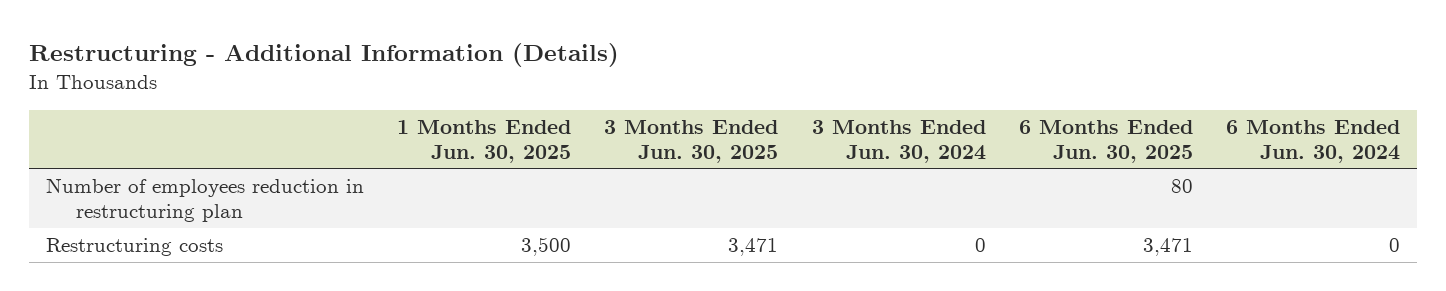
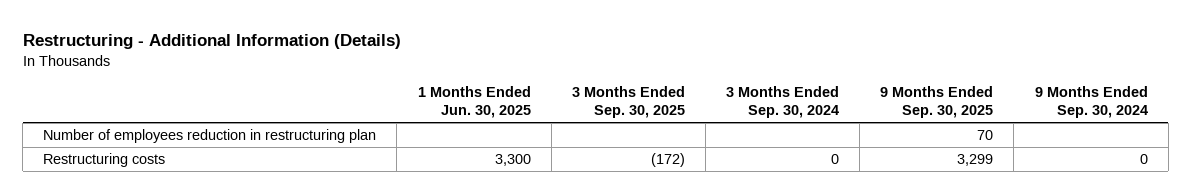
- | 1 Months Ended Jun. 30, 2025 | 3 Months Ended Jun. 30, 2025 | 3 Months Ended Jun. 30, 2024 | 6 Months Ended Jun. 30, 2025 | 6 Months Ended Jun. 30, 2024
+ | 1 Months Ended Jun. 30, 2025 | 3 Months Ended Sep. 30, 2025 | 3 Months Ended Sep. 30, 2024 | 9 Months Ended Sep. 30, 2025 | 9 Months Ended Sep. 30, 2024
- Restructuring costs | 3,500 | 3,471 | 0 | 3,471 | 0
+ Restructuring costs | 3,300 | (172) | 0 | 3,299 | 0

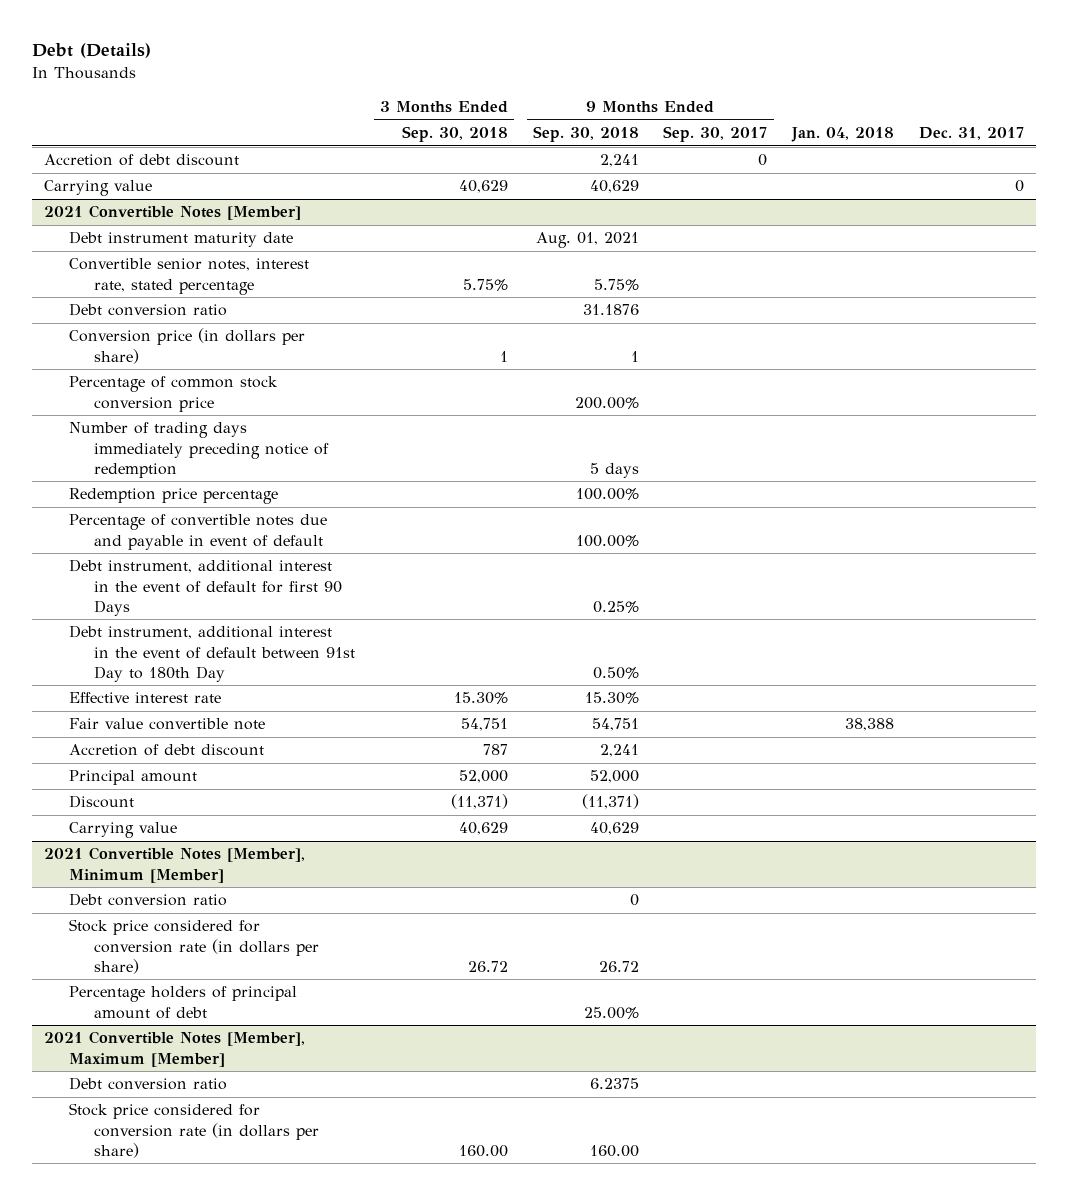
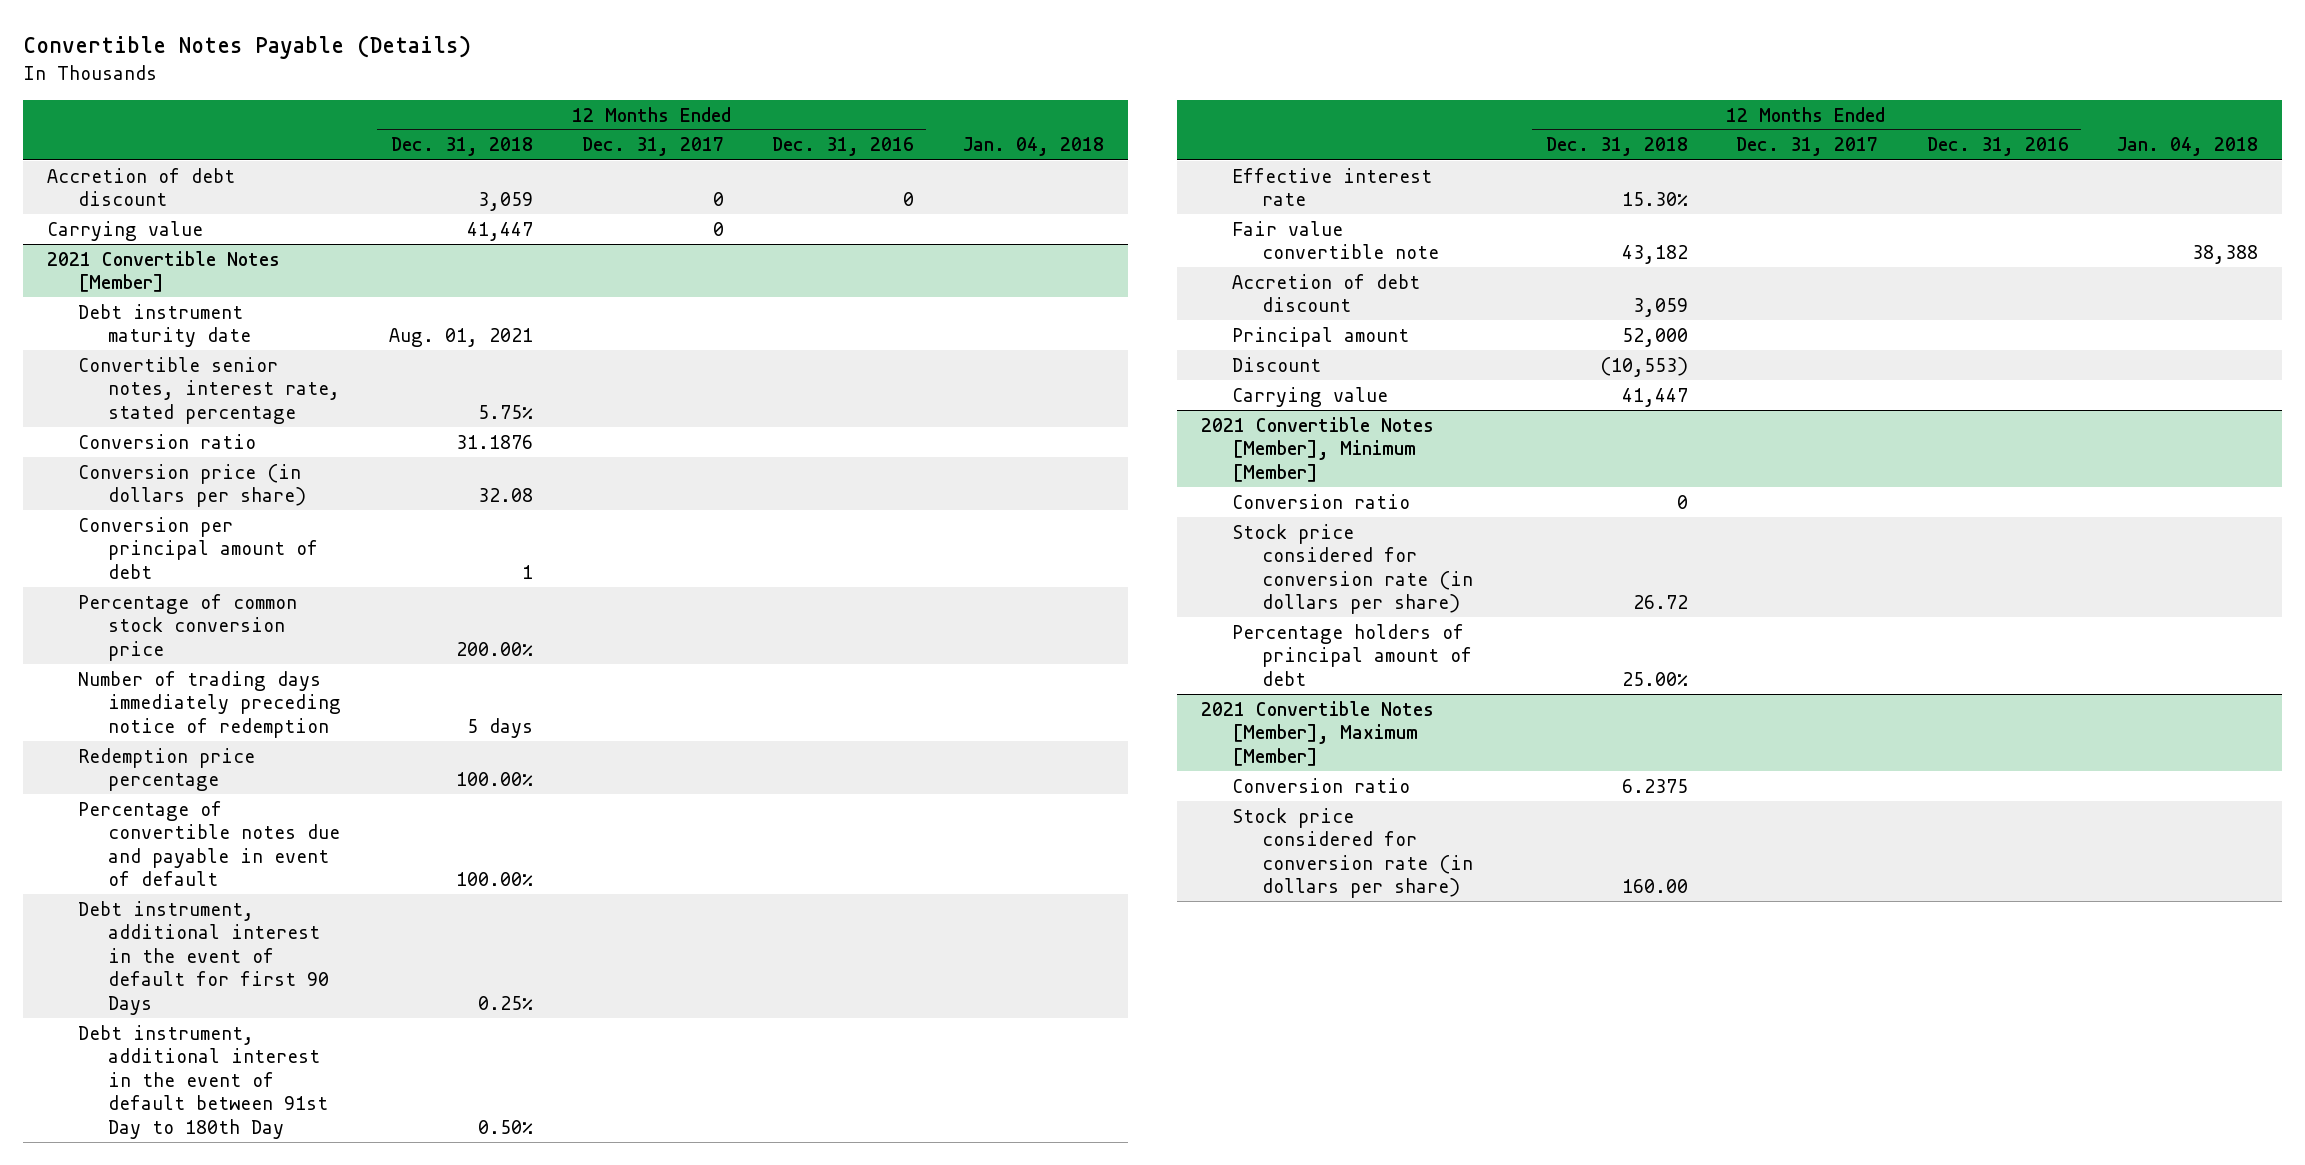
- Debt (Details)
+ Convertible Notes Payable (Details)
- | 3 Months Ended Sep. 30, 2018 | 9 Months Ended Sep. 30, 2018 | 9 Months Ended Sep. 30, 2017 | Jan. 04, 2018 | Dec. 31, 2017
+ | 12 Months Ended Dec. 31, 2018 | 12 Months Ended Dec. 31, 2017 | 12 Months Ended Dec. 31, 2016 | Jan. 04, 2018
@ 2021 Convertible Notes [Member]
- Debt conversion ratio | | 31.1876 | | |
+ Conversion ratio | 31.1876 | | |
+ Conversion per principal amount of debt | 1 | | |
@ 2021 Convertible Notes [Member], Minimum [Member]
- Debt conversion ratio | | 0 | | |
+ Conversion ratio | 0 | | |
@ 2021 Convertible Notes [Member], Maximum [Member]
- Debt conversion ratio | | 6.2375 | | |
+ Conversion ratio | 6.2375 | | |

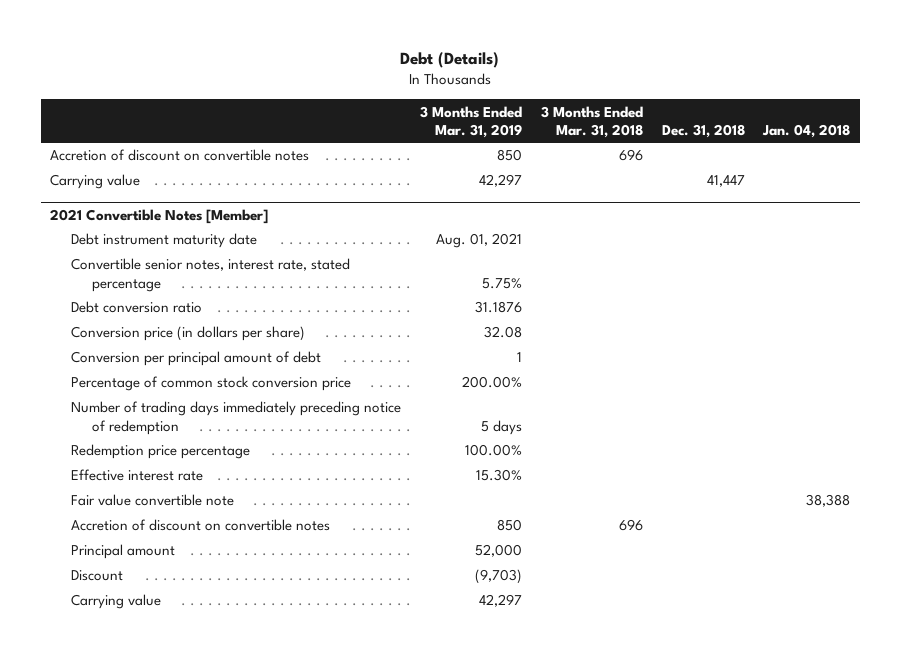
- Convertible Notes Payable (Details)
+ Debt (Details)
- | 12 Months Ended Dec. 31, 2018 | 12 Months Ended Dec. 31, 2017 | 12 Months Ended Dec. 31, 2016 | Jan. 04, 2018
+ | 3 Months Ended Mar. 31, 2019 | 3 Months Ended Mar. 31, 2018 | Dec. 31, 2018 | Jan. 04, 2018
- Accretion of debt discount | 3,059 | 0 | 0 |
+ Accretion of discount on convertible notes | 850 | 696 | |
@ 2021 Convertible Notes [Member]
- Conversion ratio | 31.1876 | | |
+ Debt conversion ratio | 31.1876 | | |
- Percentage of convertible notes due and payable in event of default | 100.00% | | |
- Debt instrument, additional interest in the event of default for first 90 Days | 0.25% | | |
- Debt instrument, additional interest in the event of default between 91st Day to 180th Day | 0.50% | | |
- Accretion of debt discount | 3,059 | | |
+ Accretion of discount on convertible notes | 850 | 696 | |
- 2021 Convertible Notes [Member], Minimum [Member]
- Conversion ratio | 0 | | |
- Stock price considered for conversion rate (in dollars per share) | 26.72 | | |
- Percentage holders of principal amount of debt | 25.00% | | |
- 2021 Convertible Notes [Member], Maximum [Member]
- Conversion ratio | 6.2375 | | |
- Stock price considered for conversion rate (in dollars per share) | 160.00 | | |

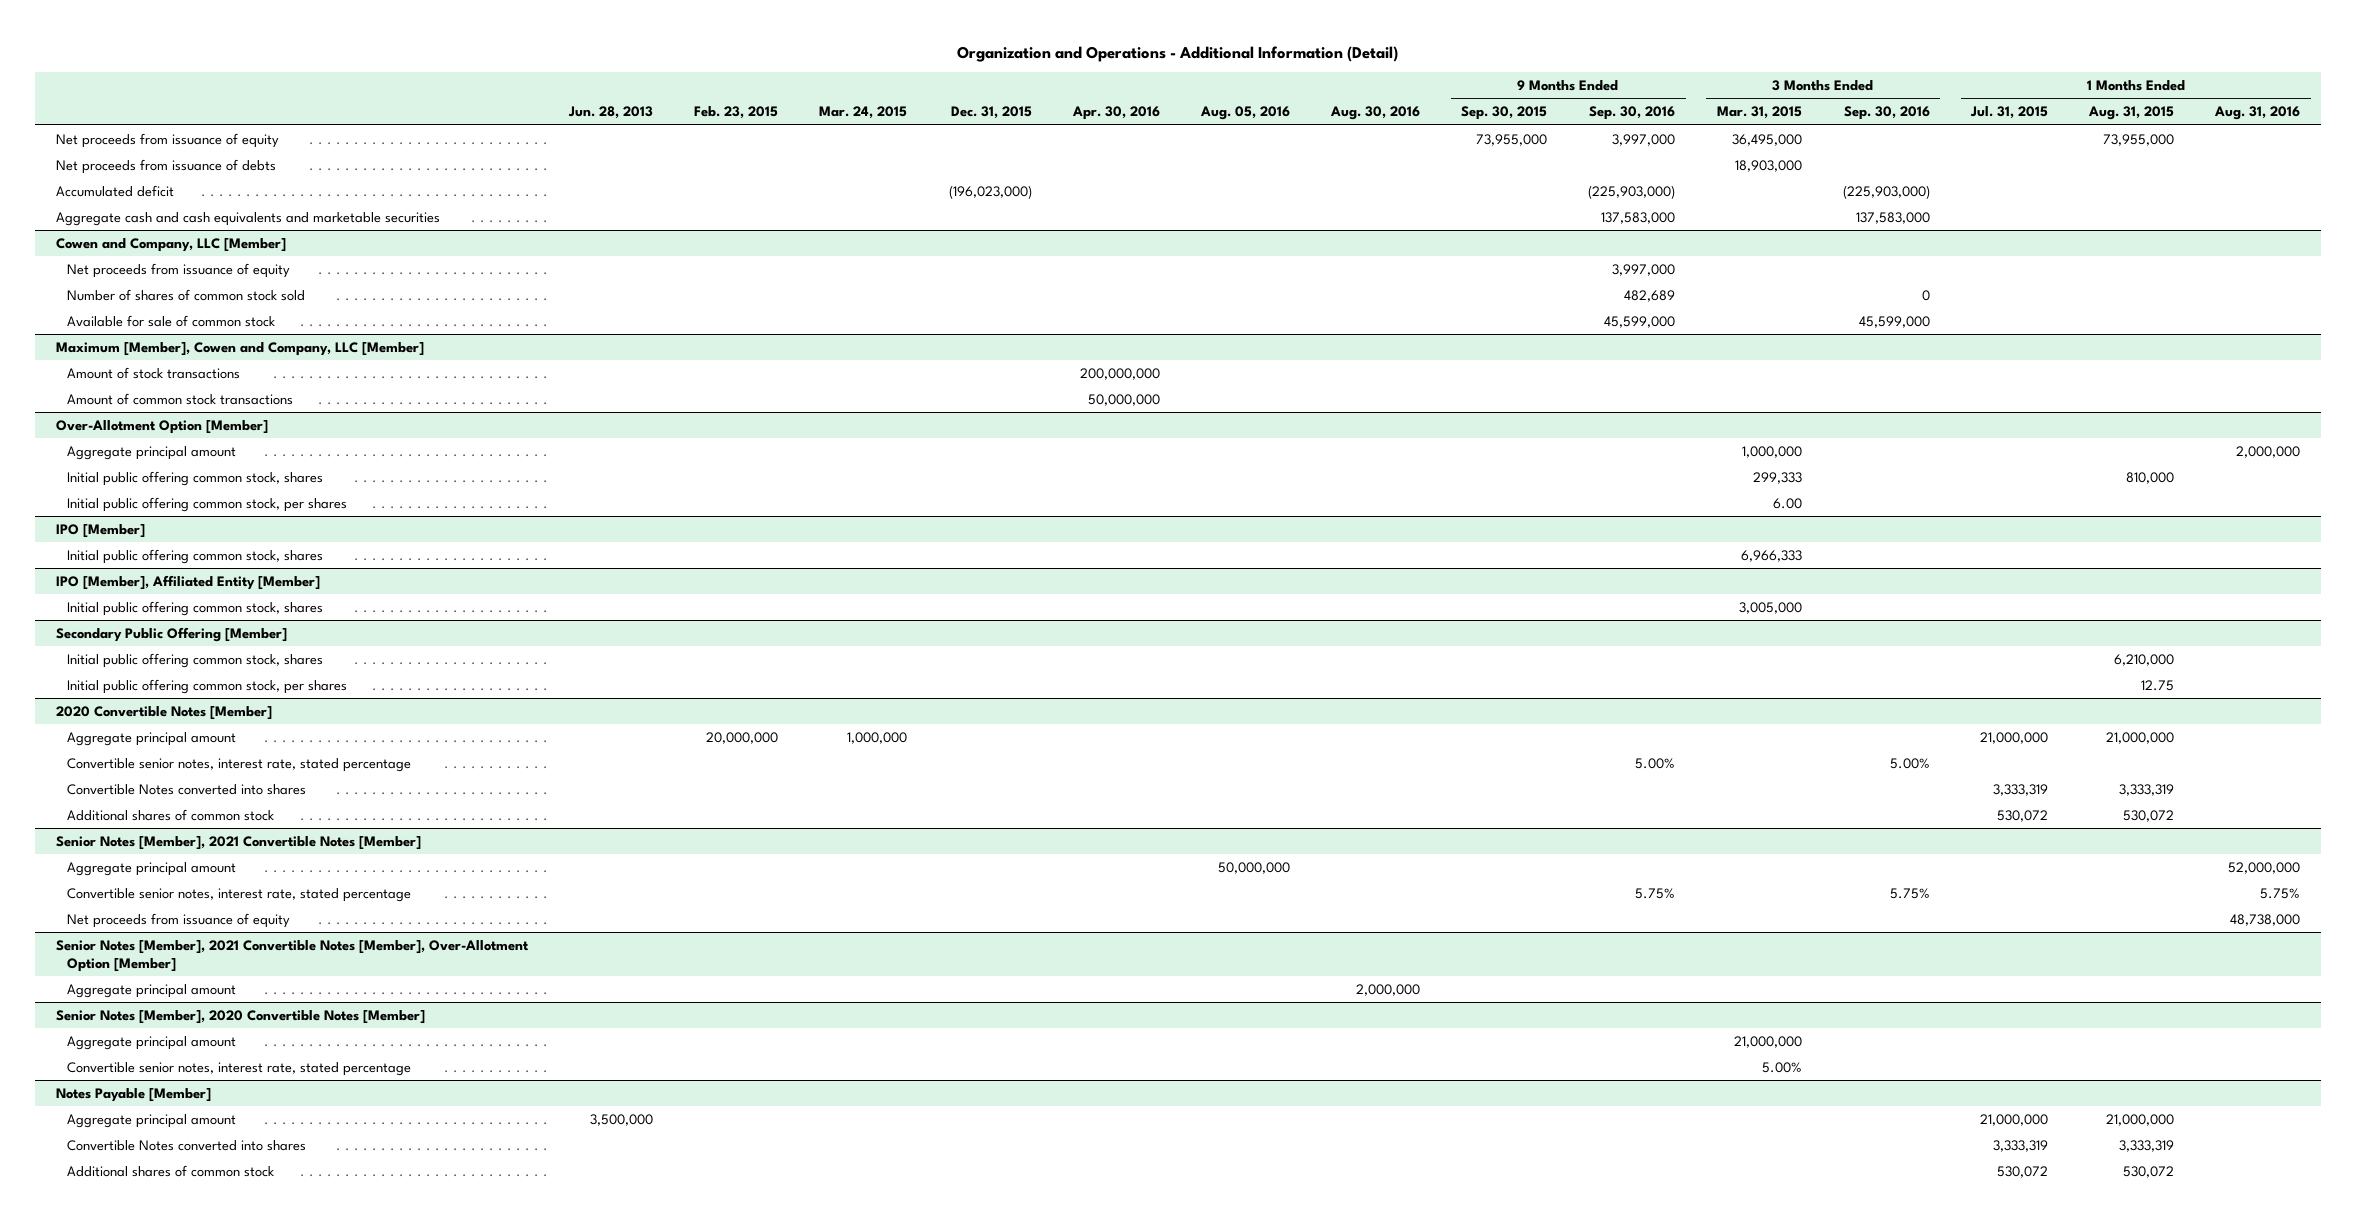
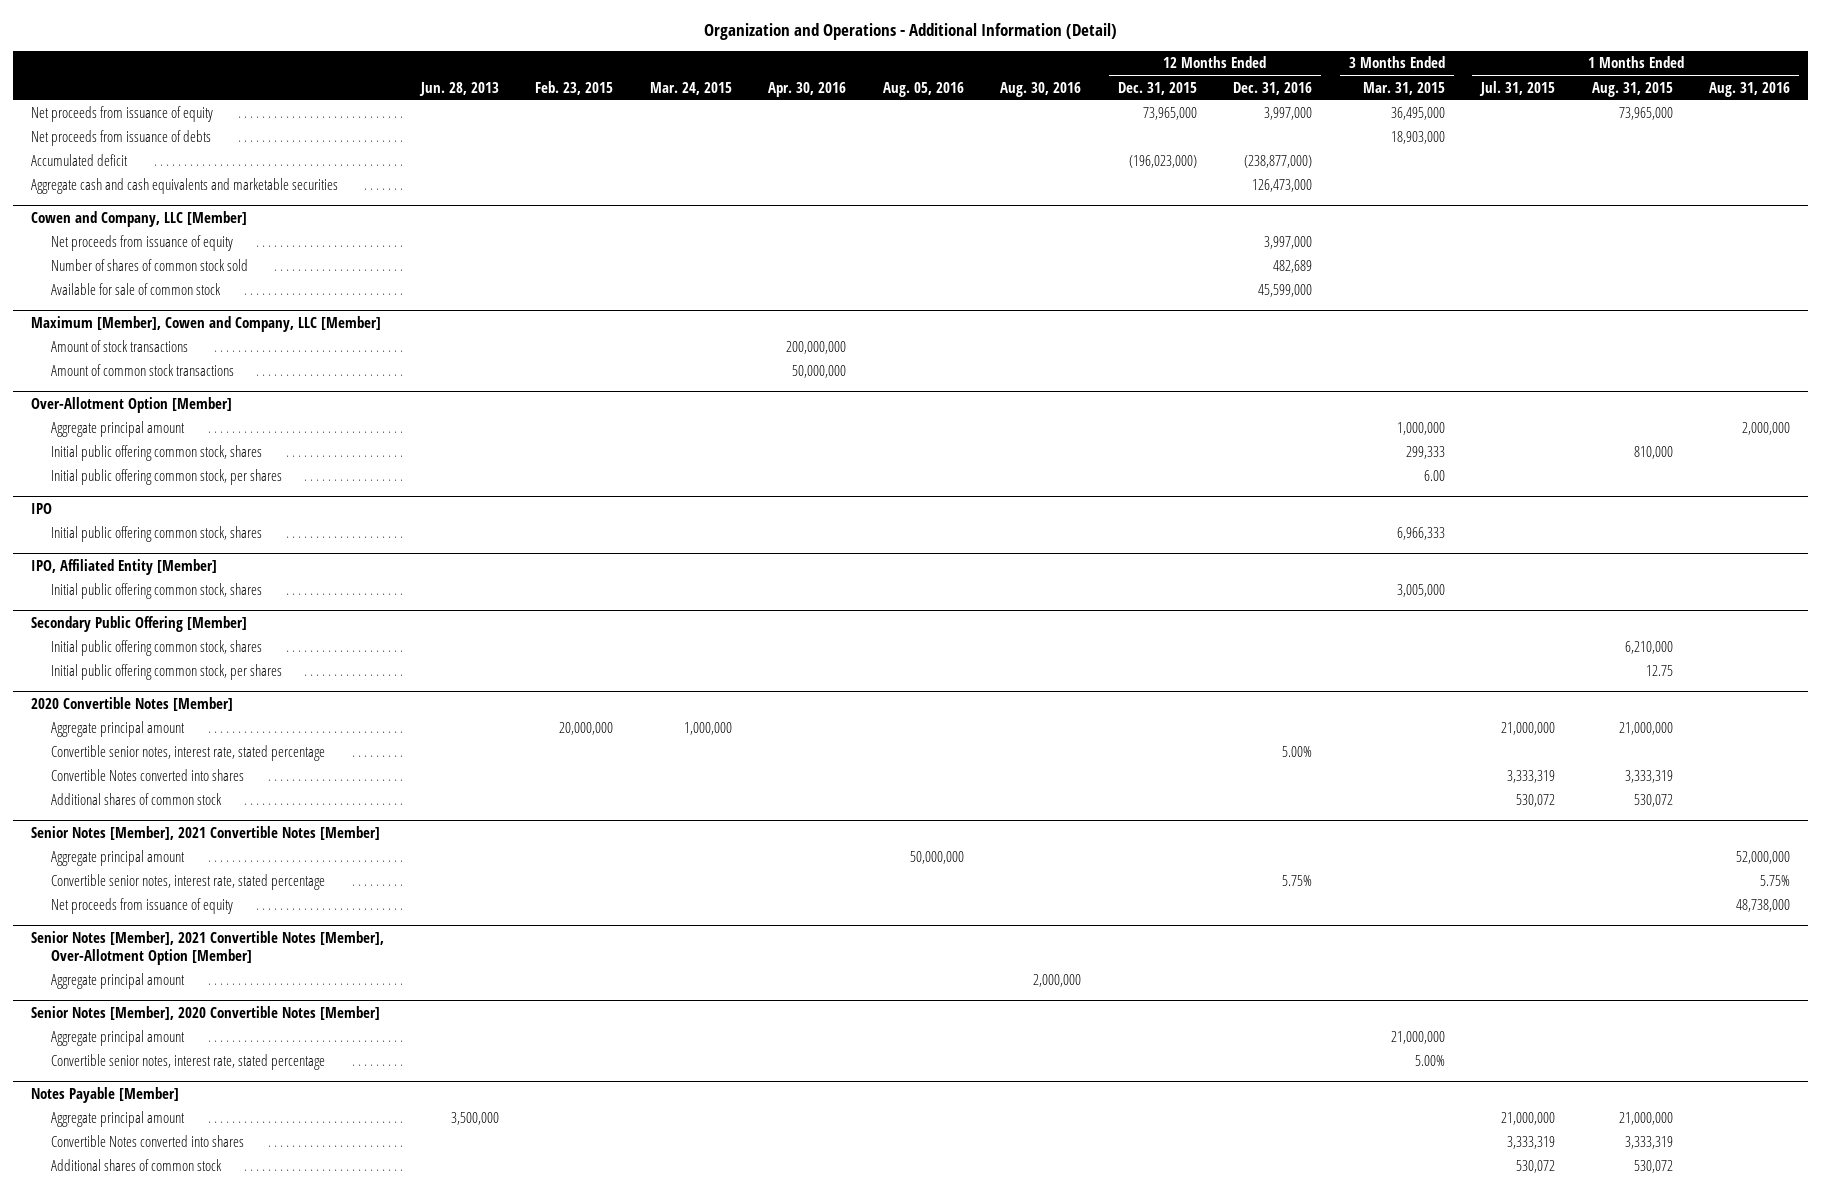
- | Jun. 28, 2013 | Feb. 23, 2015 | Mar. 24, 2015 | Dec. 31, 2015 | Apr. 30, 2016 | Aug. 05, 2016 | Aug. 30, 2016 | 9 Months Ended Sep. 30, 2015 | 9 Months Ended Sep. 30, 2016 | 3 Months Ended Mar. 31, 2015 | 3 Months Ended Sep. 30, 2016 | 1 Months Ended Jul. 31, 2015 | 1 Months Ended Aug. 31, 2015 | 1 Months Ended Aug. 31, 2016
+ | Jun. 28, 2013 | Feb. 23, 2015 | Mar. 24, 2015 | Apr. 30, 2016 | Aug. 05, 2016 | Aug. 30, 2016 | 12 Months Ended Dec. 31, 2015 | 12 Months Ended Dec. 31, 2016 | 3 Months Ended Mar. 31, 2015 | 1 Months Ended Jul. 31, 2015 | 1 Months Ended Aug. 31, 2015 | 1 Months Ended Aug. 31, 2016
- Net proceeds from issuance of equity | | | | | | | | 73,955,000 | 3,997,000 | 36,495,000 | | | 73,955,000 |
+ Net proceeds from issuance of equity | | | | | | | 73,965,000 | 3,997,000 | 36,495,000 | | 73,965,000 |
- IPO [Member]
+ IPO
- IPO [Member], Affiliated Entity [Member]
+ IPO, Affiliated Entity [Member]

